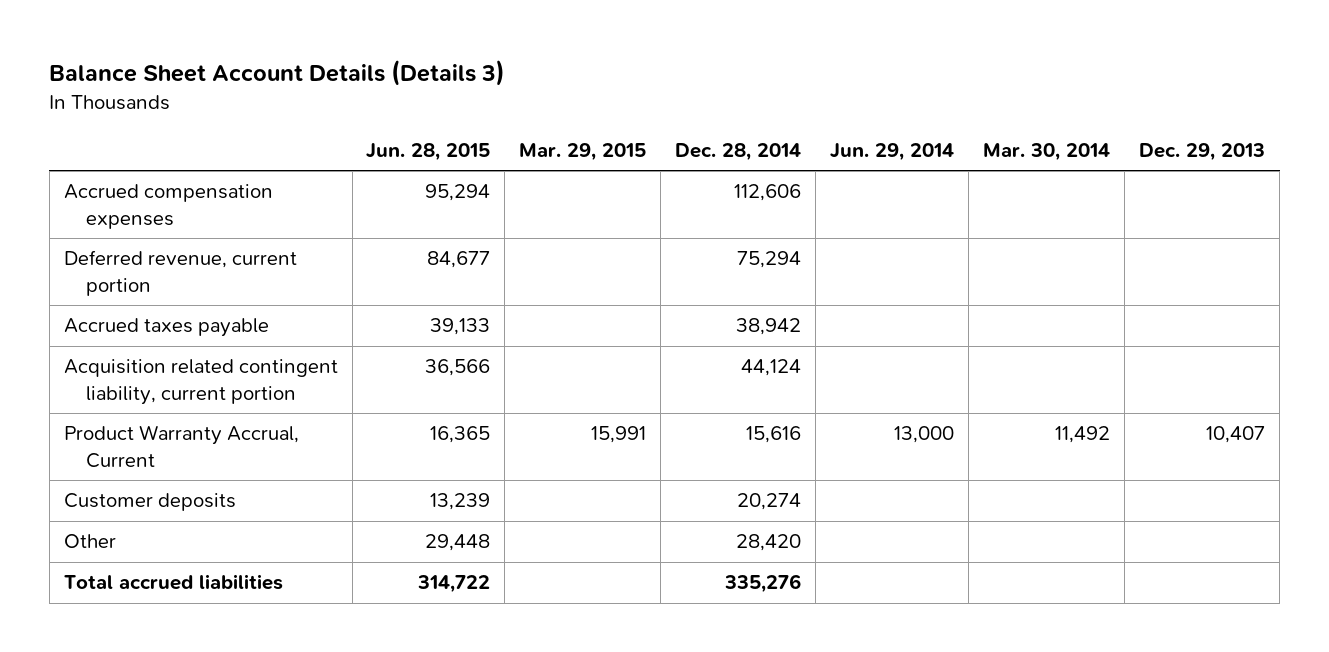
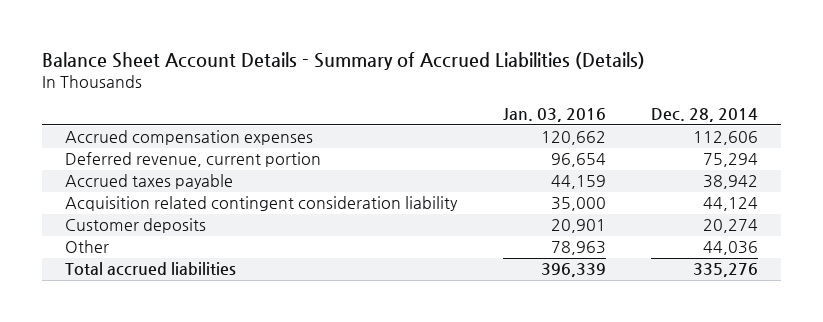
- Balance Sheet Account Details (Details 3)
+ Balance Sheet Account Details - Summary of Accrued Liabilities (Details)
- | Jun. 28, 2015 | Mar. 29, 2015 | Dec. 28, 2014 | Jun. 29, 2014 | Mar. 30, 2014 | Dec. 29, 2013
+ | Jan. 03, 2016 | Dec. 28, 2014
- Acquisition related contingent liability, current portion | 36,566 | | 44,124 | | |
- Product Warranty Accrual, Current | 16,365 | 15,991 | 15,616 | 13,000 | 11,492 | 10,407
+ Acquisition related contingent consideration liability | 35,000 | 44,124
- Other | 29,448 | | 28,420 | | |
+ Other | 78,963 | 44,036

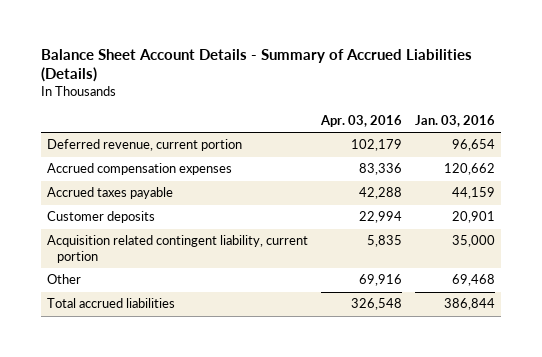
- | Jan. 03, 2016 | Dec. 28, 2014
+ | Apr. 03, 2016 | Jan. 03, 2016
moved down: Accrued compensation expenses | 83,336 | 120,662
- Acquisition related contingent consideration liability | 35,000 | 44,124
- Other | 78,963 | 44,036
- Total accrued liabilities | 396,339 | 335,276
+ Acquisition related contingent liability, current portion | 5,835 | 35,000
+ Other | 69,916 | 69,468
+ Total accrued liabilities | 326,548 | 386,844

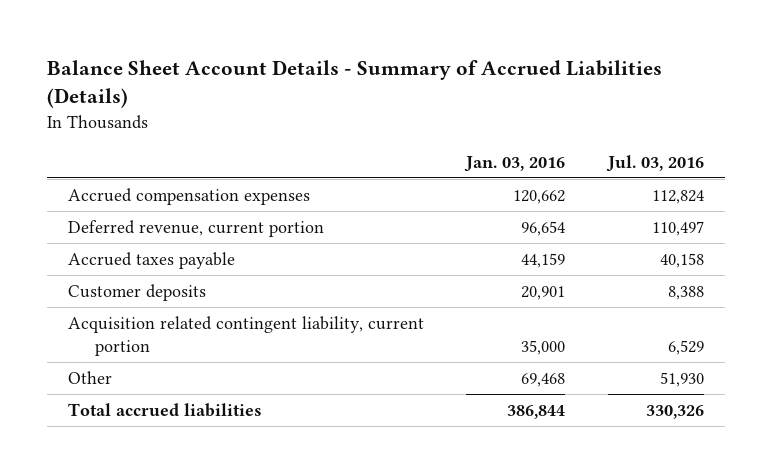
- | Apr. 03, 2016 | Jan. 03, 2016
+ | Jan. 03, 2016 | Jul. 03, 2016
moved down: Deferred revenue, current portion | 96,654 | 110,497

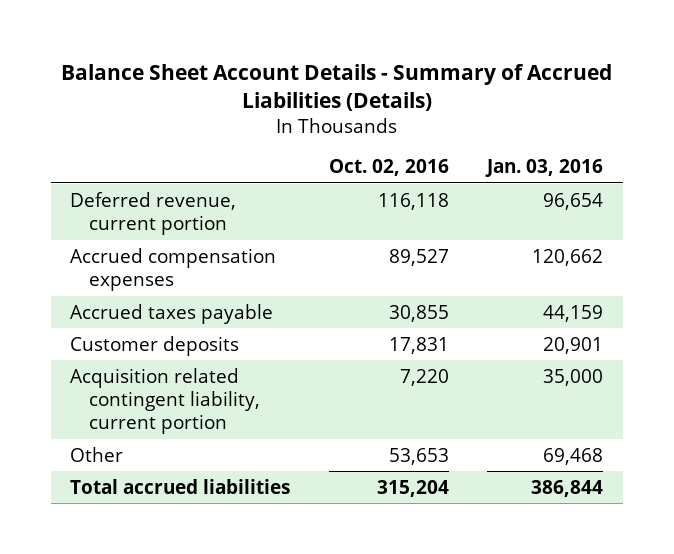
- | Jan. 03, 2016 | Jul. 03, 2016
+ | Oct. 02, 2016 | Jan. 03, 2016
moved down: Accrued compensation expenses | 89,527 | 120,662

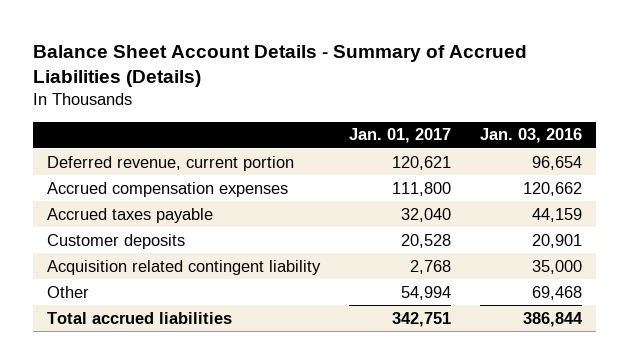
- | Oct. 02, 2016 | Jan. 03, 2016
+ | Jan. 01, 2017 | Jan. 03, 2016
- Acquisition related contingent liability, current portion | 7,220 | 35,000
+ Acquisition related contingent liability | 2,768 | 35,000

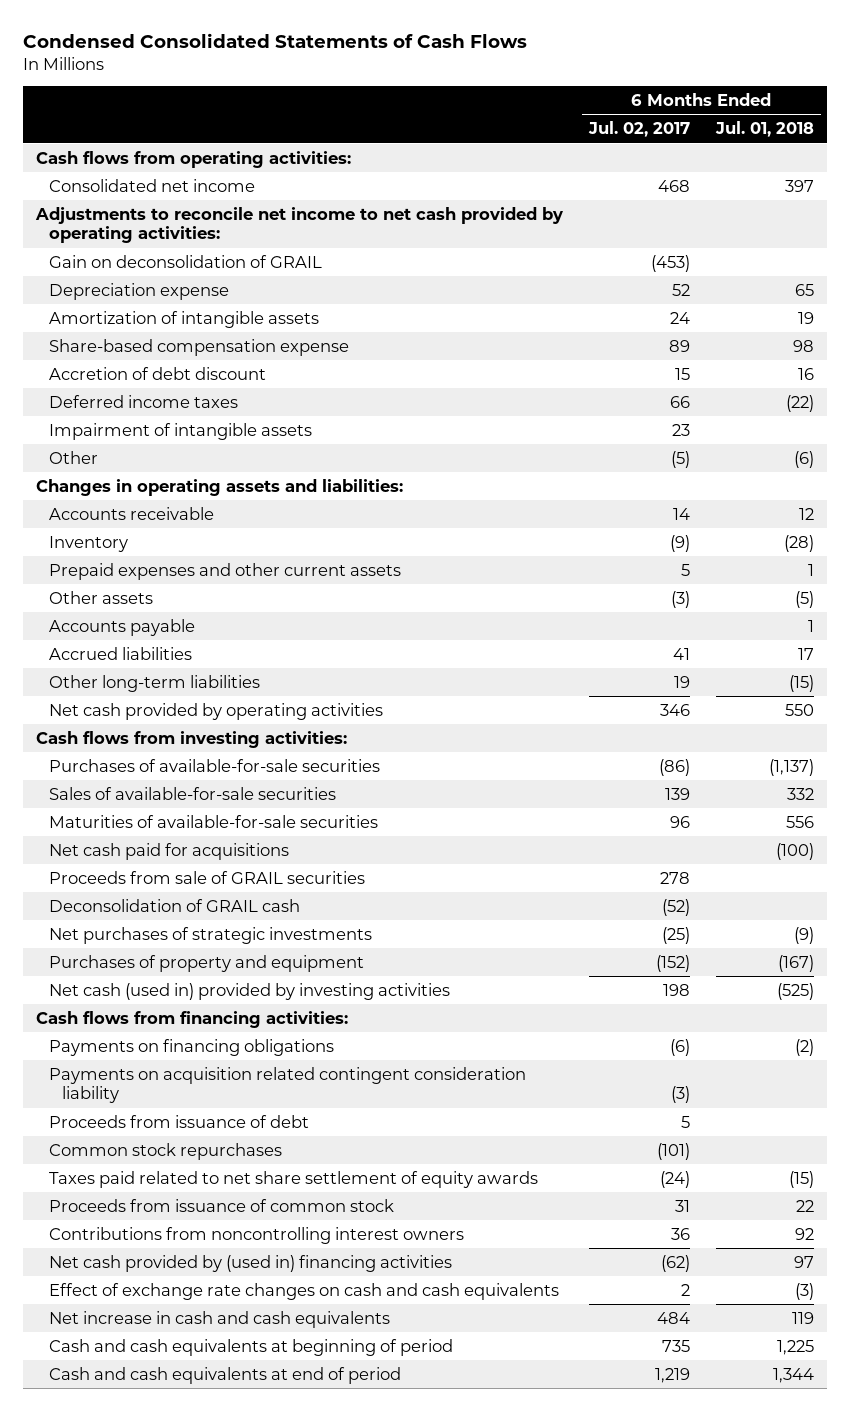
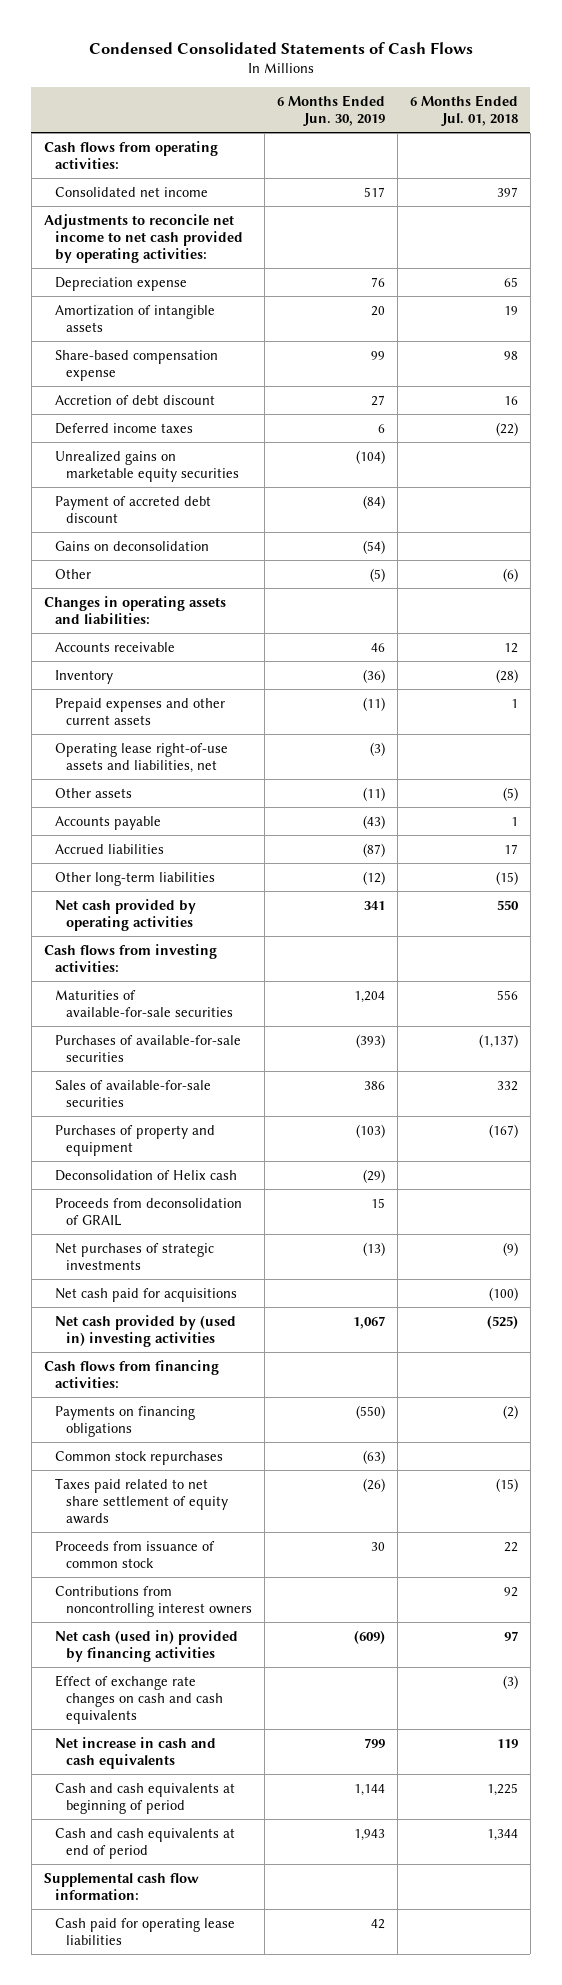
- | 6 Months Ended Jul. 02, 2017 | 6 Months Ended Jul. 01, 2018
+ | 6 Months Ended Jun. 30, 2019 | 6 Months Ended Jul. 01, 2018
- Gain on deconsolidation of GRAIL | (453) |
- Impairment of intangible assets | 23 |
+ Unrealized gains on marketable equity securities | (104) |
+ Payment of accreted debt discount | (84) |
+ Gains on deconsolidation | (54) |
+ Operating lease right-of-use assets and liabilities, net | (3) |
moved up: Maturities of available-for-sale securities | 1,204 | 556
- Proceeds from sale of GRAIL securities | 278 |
- Deconsolidation of GRAIL cash | (52) |
- Net cash (used in) provided by investing activities | 198 | (525)
+ Deconsolidation of Helix cash | (29) |
+ Proceeds from deconsolidation of GRAIL | 15 |
moved down: Net purchases of strategic investments | (13) | (9)
moved down: Net cash paid for acquisitions | | (100)
+ Net cash provided by (used in) investing activities | 1,067 | (525)
- Payments on acquisition related contingent consideration liability | (3) |
- Proceeds from issuance of debt | 5 |
- Net cash provided by (used in) financing activities | (62) | 97
+ Net cash (used in) provided by financing activities | (609) | 97
+ Supplemental cash flow information:
+ Cash paid for operating lease liabilities | 42 |

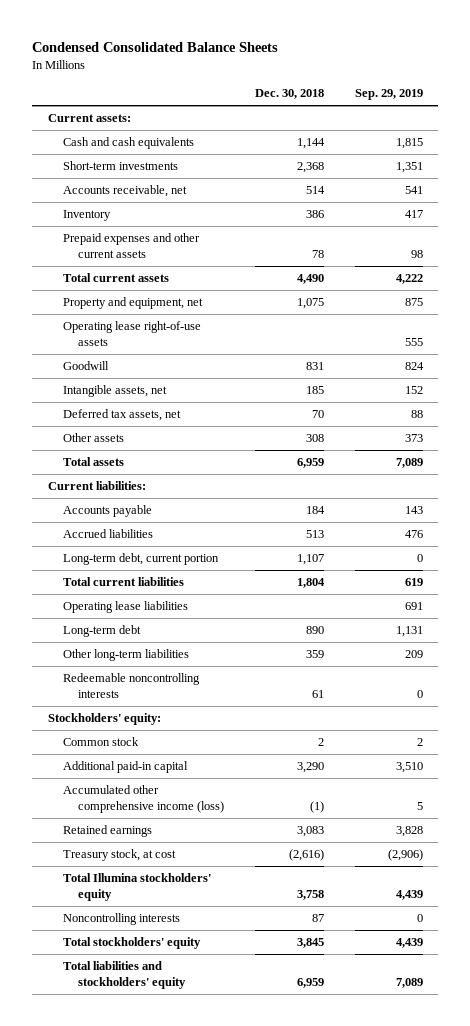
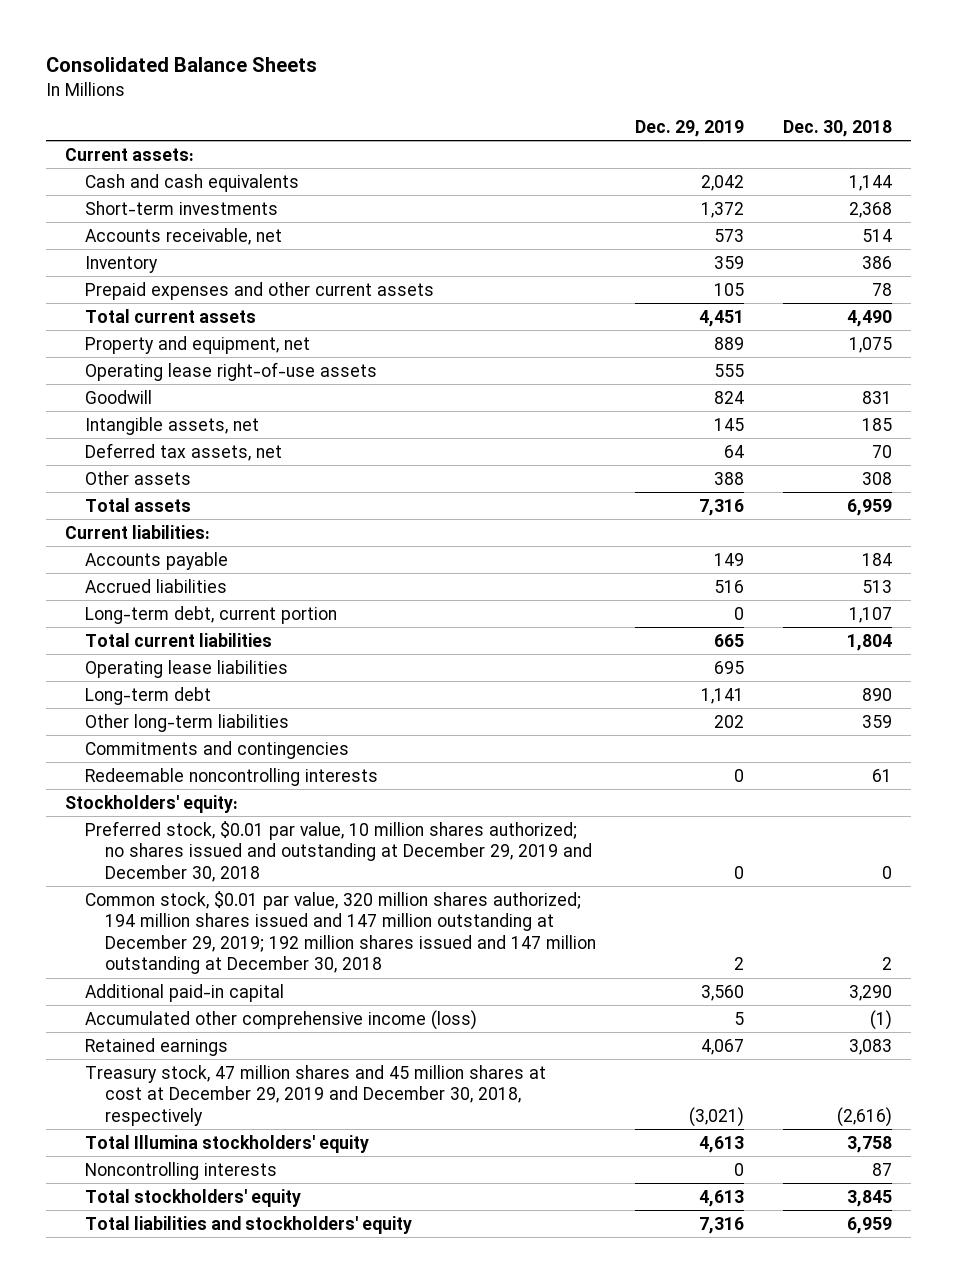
- Condensed Consolidated Balance Sheets
+ Consolidated Balance Sheets
- | Dec. 30, 2018 | Sep. 29, 2019
+ | Dec. 29, 2019 | Dec. 30, 2018
+ Commitments and contingencies
- Common stock | 2 | 2
+ Preferred stock, $0.01 par value, 10 million shares authorized; no shares issued and outstanding at December 29, 2019 and December 30, 2018 | 0 | 0
+ Common stock, $0.01 par value, 320 million shares authorized; 194 million shares issued and 147 million outstanding at December 29, 2019; 192 million shares issued and 147 million outstanding at December 30, 2018 | 2 | 2
- Treasury stock, at cost | (2,616) | (2,906)
+ Treasury stock, 47 million shares and 45 million shares at cost at December 29, 2019 and December 30, 2018, respectively | (3,021) | (2,616)

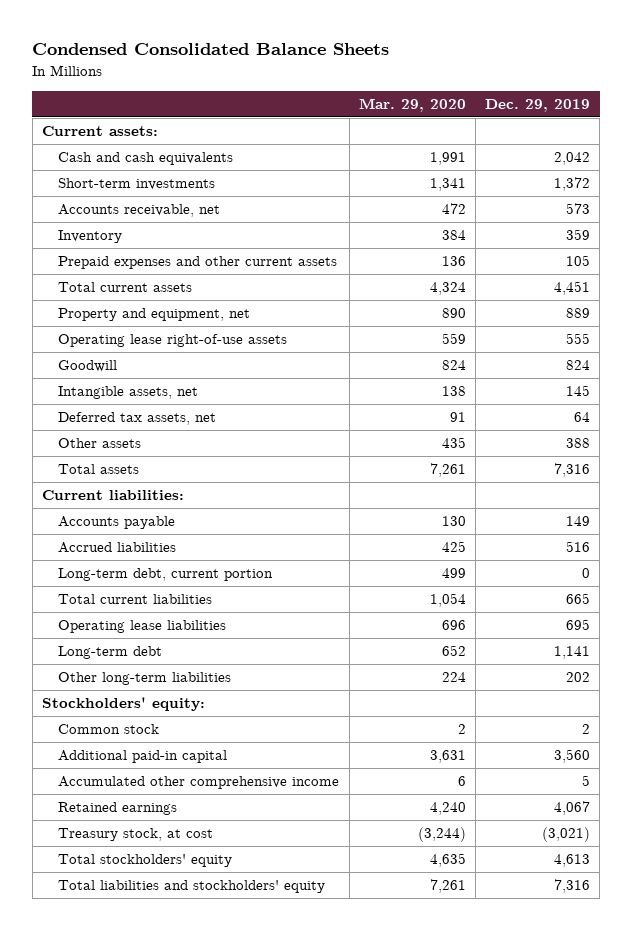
- Consolidated Balance Sheets
+ Condensed Consolidated Balance Sheets
- | Dec. 29, 2019 | Dec. 30, 2018
+ | Mar. 29, 2020 | Dec. 29, 2019
- Commitments and contingencies
- Redeemable noncontrolling interests | 0 | 61
- Preferred stock, $0.01 par value, 10 million shares authorized; no shares issued and outstanding at December 29, 2019 and December 30, 2018 | 0 | 0
- Common stock, $0.01 par value, 320 million shares authorized; 194 million shares issued and 147 million outstanding at December 29, 2019; 192 million shares issued and 147 million outstanding at December 30, 2018 | 2 | 2
+ Common stock | 2 | 2
- Accumulated other comprehensive income (loss) | 5 | (1)
+ Accumulated other comprehensive income | 6 | 5
- Treasury stock, 47 million shares and 45 million shares at cost at December 29, 2019 and December 30, 2018, respectively | (3,021) | (2,616)
- Total Illumina stockholders' equity | 4,613 | 3,758
- Noncontrolling interests | 0 | 87
+ Treasury stock, at cost | (3,244) | (3,021)

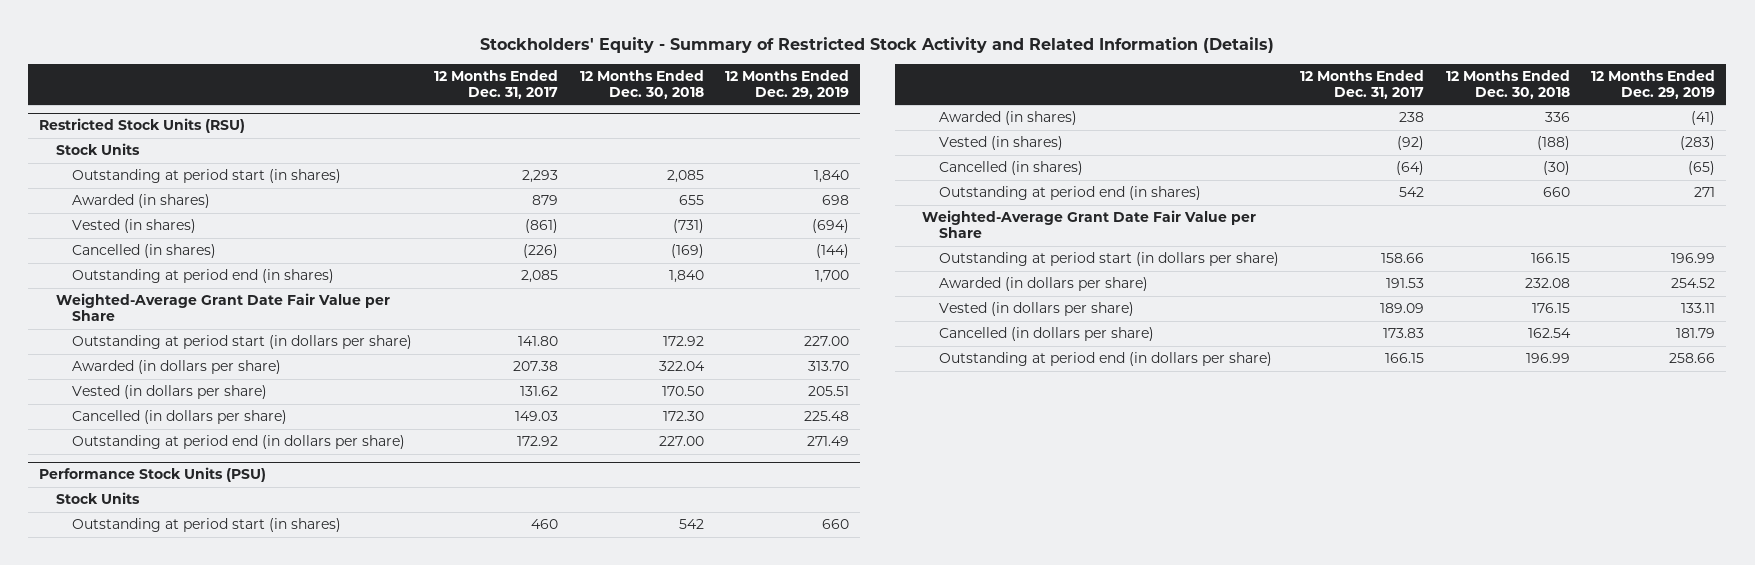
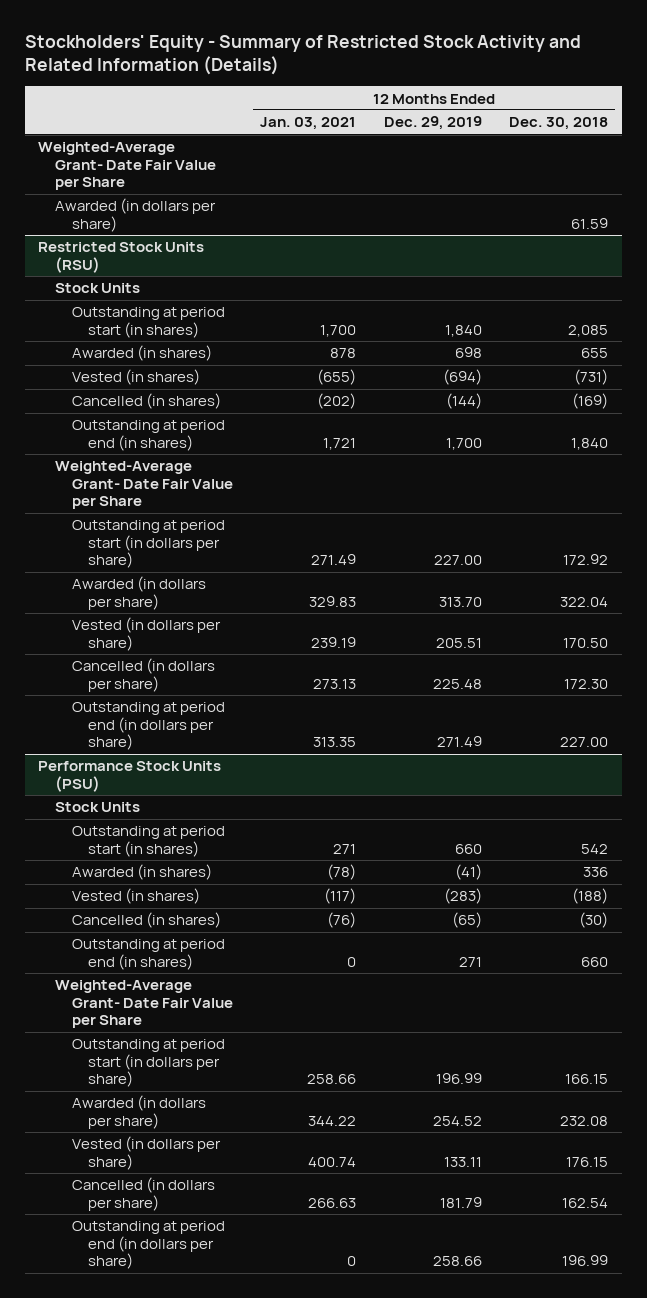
- | 12 Months Ended Dec. 31, 2017 | 12 Months Ended Dec. 30, 2018 | 12 Months Ended Dec. 29, 2019
+ | 12 Months Ended Jan. 03, 2021 | 12 Months Ended Dec. 29, 2019 | 12 Months Ended Dec. 30, 2018
+ Weighted-Average Grant- Date Fair Value per Share
+ Awarded (in dollars per share) | | | 61.59
@ Restricted Stock Units (RSU)
- Weighted-Average Grant Date Fair Value per Share
+ Weighted-Average Grant- Date Fair Value per Share
@ Performance Stock Units (PSU)
- Weighted-Average Grant Date Fair Value per Share
+ Weighted-Average Grant- Date Fair Value per Share

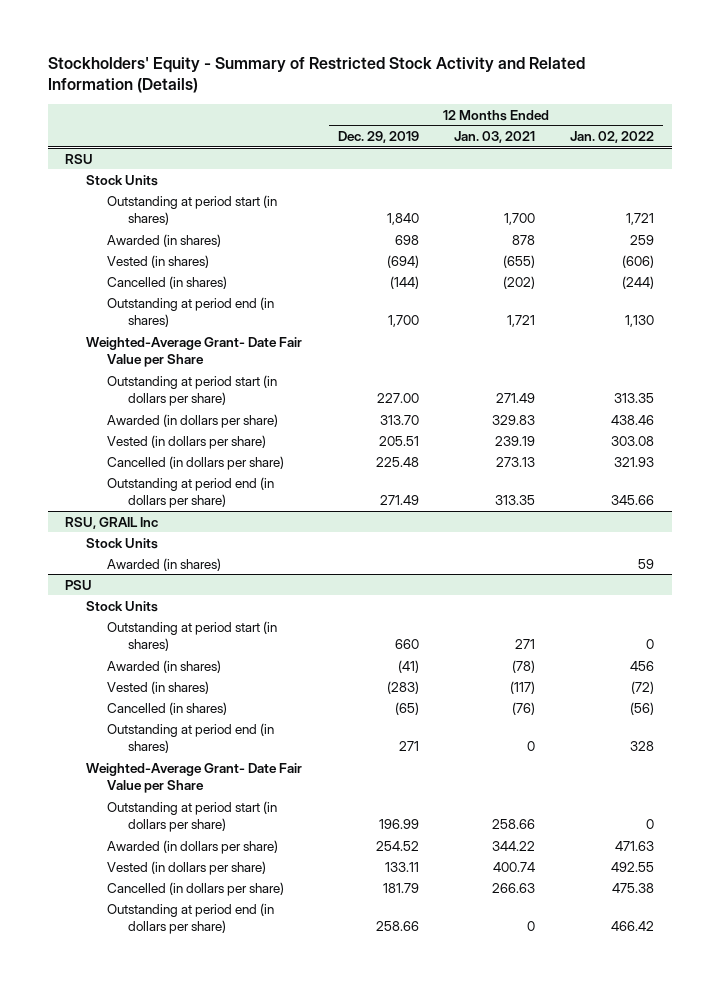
- | 12 Months Ended Jan. 03, 2021 | 12 Months Ended Dec. 29, 2019 | 12 Months Ended Dec. 30, 2018
+ | 12 Months Ended Dec. 29, 2019 | 12 Months Ended Jan. 03, 2021 | 12 Months Ended Jan. 02, 2022
- Weighted-Average Grant- Date Fair Value per Share
- Awarded (in dollars per share) | | | 61.59
- Restricted Stock Units (RSU)
+ RSU
- Performance Stock Units (PSU)
+ RSU, GRAIL Inc
+ Awarded (in shares) | | | 59
+ PSU
+ Stock Units

